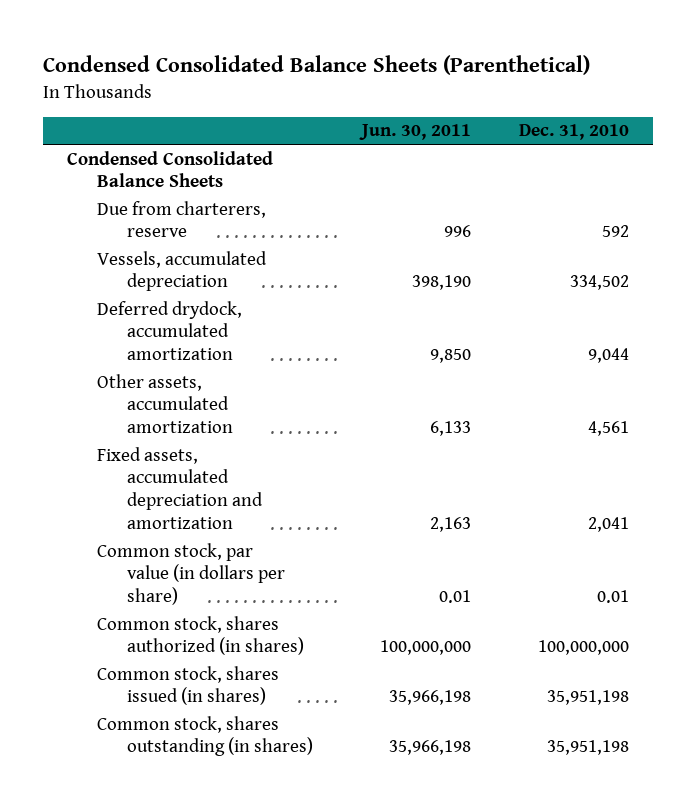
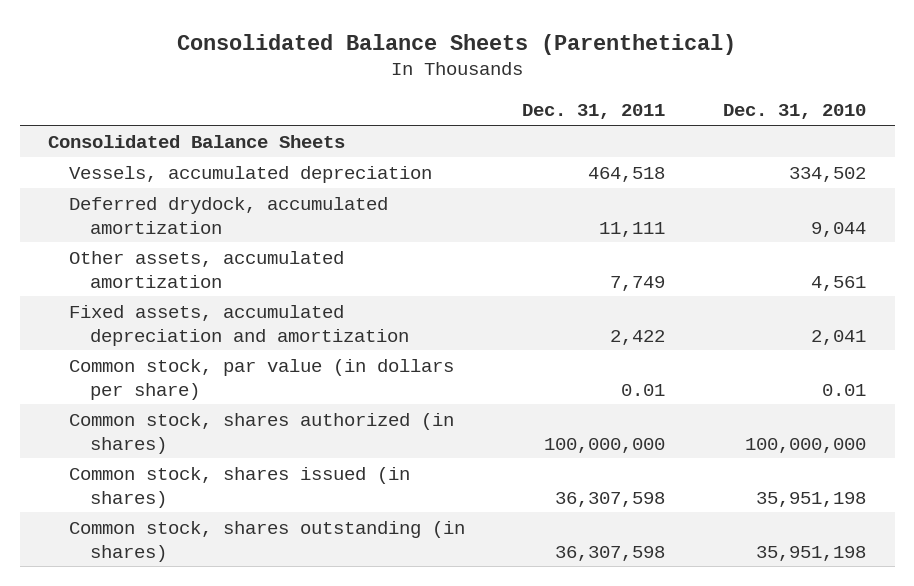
- Condensed Consolidated Balance Sheets (Parenthetical)
+ Consolidated Balance Sheets (Parenthetical)
- | Jun. 30, 2011 | Dec. 31, 2010
+ | Dec. 31, 2011 | Dec. 31, 2010
- Condensed Consolidated Balance Sheets
- Due from charterers, reserve | 996 | 592
+ Consolidated Balance Sheets

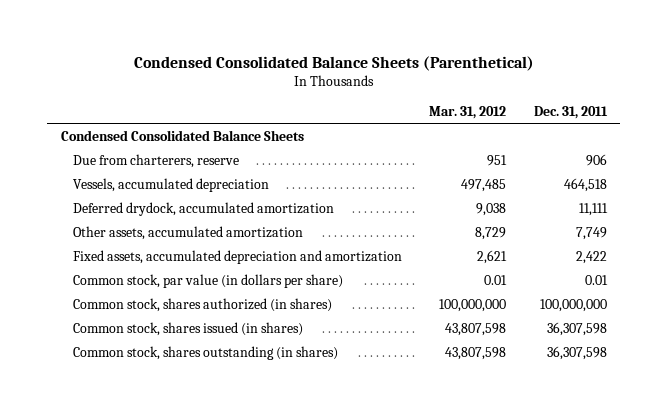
- Consolidated Balance Sheets (Parenthetical)
+ Condensed Consolidated Balance Sheets (Parenthetical)
- | Dec. 31, 2011 | Dec. 31, 2010
+ | Mar. 31, 2012 | Dec. 31, 2011
- Consolidated Balance Sheets
+ Condensed Consolidated Balance Sheets
+ Due from charterers, reserve | 951 | 906

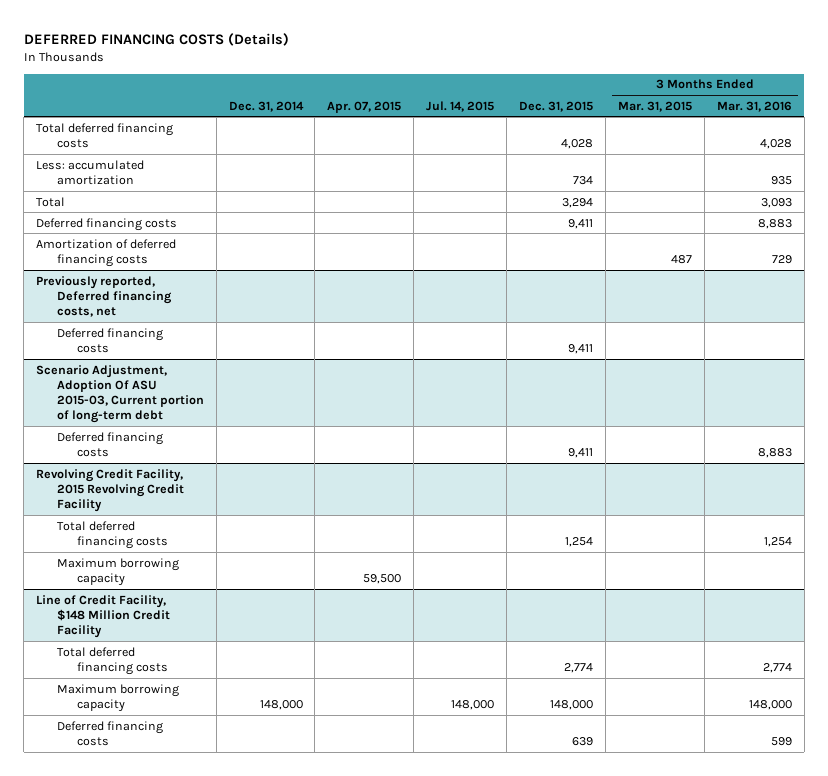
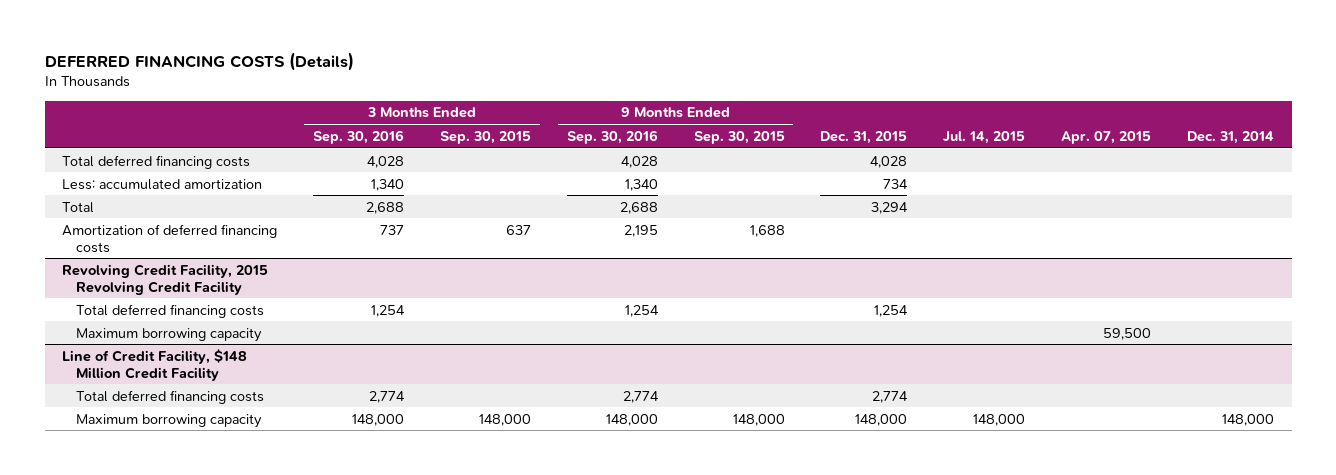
- | Dec. 31, 2014 | Apr. 07, 2015 | Jul. 14, 2015 | Dec. 31, 2015 | 3 Months Ended Mar. 31, 2015 | 3 Months Ended Mar. 31, 2016
+ | 3 Months Ended Sep. 30, 2016 | 3 Months Ended Sep. 30, 2015 | 9 Months Ended Sep. 30, 2016 | 9 Months Ended Sep. 30, 2015 | Dec. 31, 2015 | Jul. 14, 2015 | Apr. 07, 2015 | Dec. 31, 2014
- Deferred financing costs | | | | 9,411 | | 8,883
- Previously reported, Deferred financing costs, net
- Deferred financing costs | | | | 9,411 | |
- Scenario Adjustment, Adoption Of ASU 2015-03, Current portion of long-term debt
- Deferred financing costs | | | | 9,411 | | 8,883
@ Line of Credit Facility, $148 Million Credit Facility
- Deferred financing costs | | | | 639 | | 599

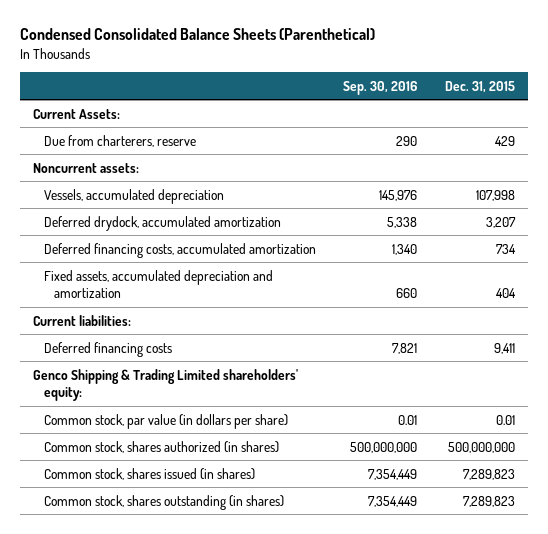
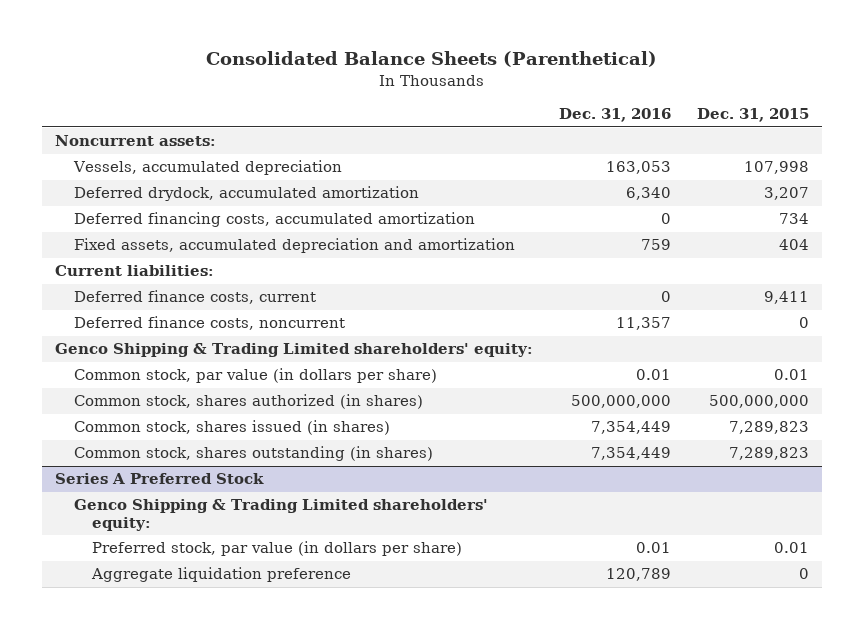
- Condensed Consolidated Balance Sheets (Parenthetical)
+ Consolidated Balance Sheets (Parenthetical)
- | Sep. 30, 2016 | Dec. 31, 2015
+ | Dec. 31, 2016 | Dec. 31, 2015
- Current Assets:
- Due from charterers, reserve | 290 | 429
- Deferred financing costs | 7,821 | 9,411
+ Deferred finance costs, current | 0 | 9,411
+ Deferred finance costs, noncurrent | 11,357 | 0
+ Series A Preferred Stock
+ Genco Shipping & Trading Limited shareholders' equity:
+ Preferred stock, par value (in dollars per share) | 0.01 | 0.01
+ Aggregate liquidation preference | 120,789 | 0

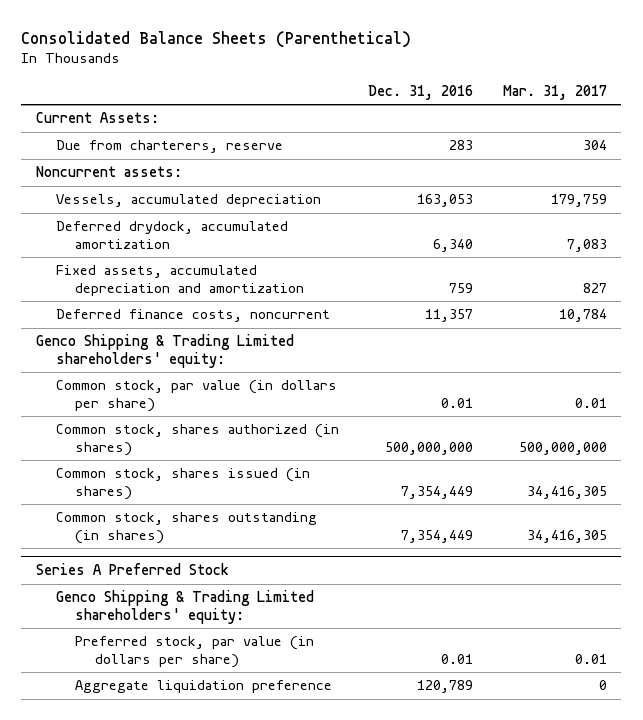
- | Dec. 31, 2016 | Dec. 31, 2015
+ | Dec. 31, 2016 | Mar. 31, 2017
+ Current Assets:
+ Due from charterers, reserve | 283 | 304
- Deferred financing costs, accumulated amortization | 0 | 734
- Current liabilities:
- Deferred finance costs, current | 0 | 9,411

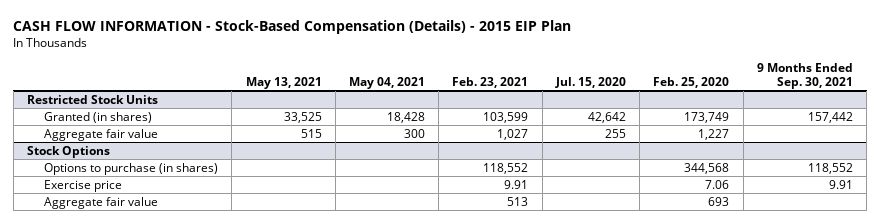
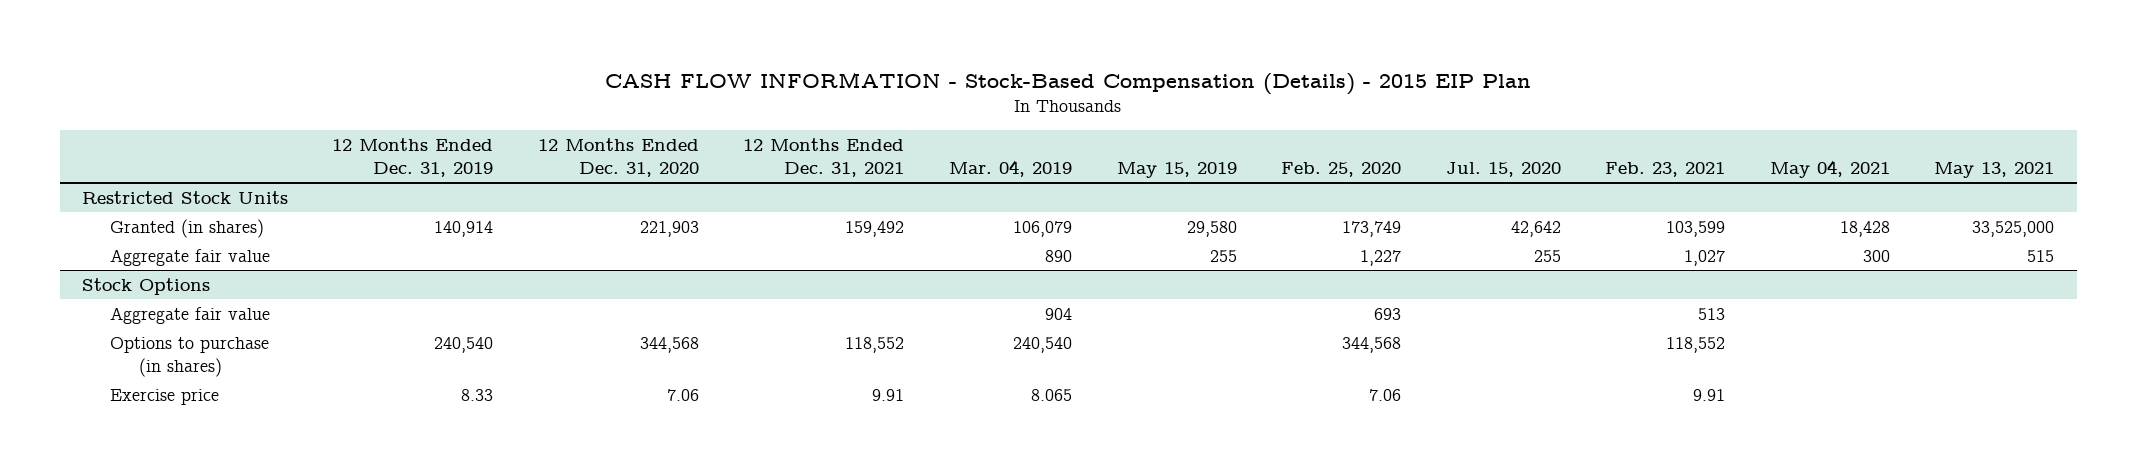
- | May 13, 2021 | May 04, 2021 | Feb. 23, 2021 | Jul. 15, 2020 | Feb. 25, 2020 | 9 Months Ended Sep. 30, 2021
+ | 12 Months Ended Dec. 31, 2019 | 12 Months Ended Dec. 31, 2020 | 12 Months Ended Dec. 31, 2021 | Mar. 04, 2019 | May 15, 2019 | Feb. 25, 2020 | Jul. 15, 2020 | Feb. 23, 2021 | May 04, 2021 | May 13, 2021
@ Restricted Stock Units
- Granted (in shares) | 33,525 | 18,428 | 103,599 | 42,642 | 173,749 | 157,442
+ Granted (in shares) | 140,914 | 221,903 | 159,492 | 106,079 | 29,580 | 173,749 | 42,642 | 103,599 | 18,428 | 33,525,000
@ Stock Options
moved up: Aggregate fair value | | | | 904 | | 693 | | 513 | |

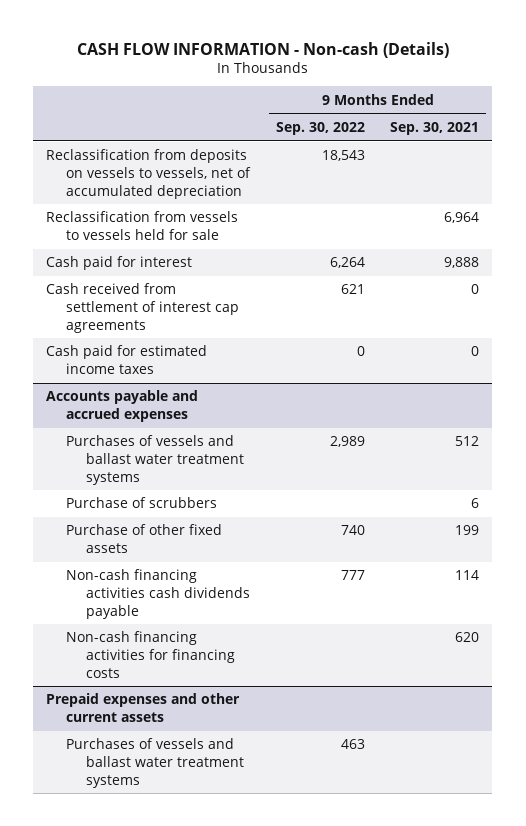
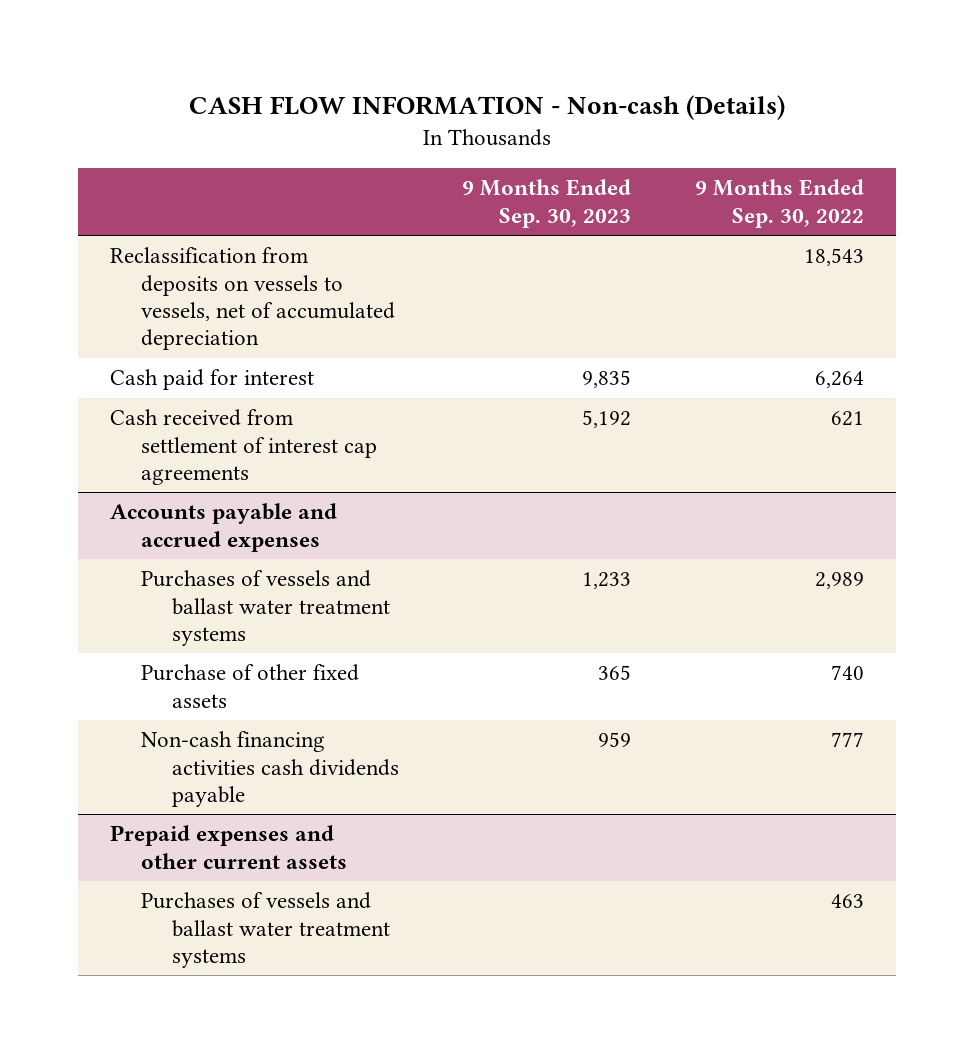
- | 9 Months Ended Sep. 30, 2022 | 9 Months Ended Sep. 30, 2021
+ | 9 Months Ended Sep. 30, 2023 | 9 Months Ended Sep. 30, 2022
- Reclassification from vessels to vessels held for sale | | 6,964
- Cash paid for estimated income taxes | 0 | 0
@ Accounts payable and accrued expenses
- Purchase of scrubbers | | 6
- Non-cash financing activities for financing costs | | 620

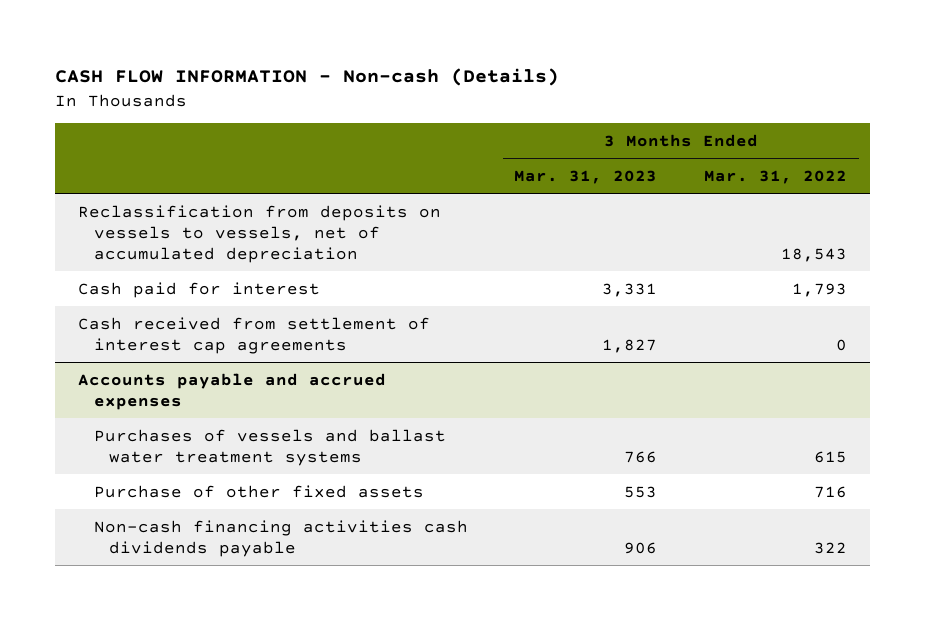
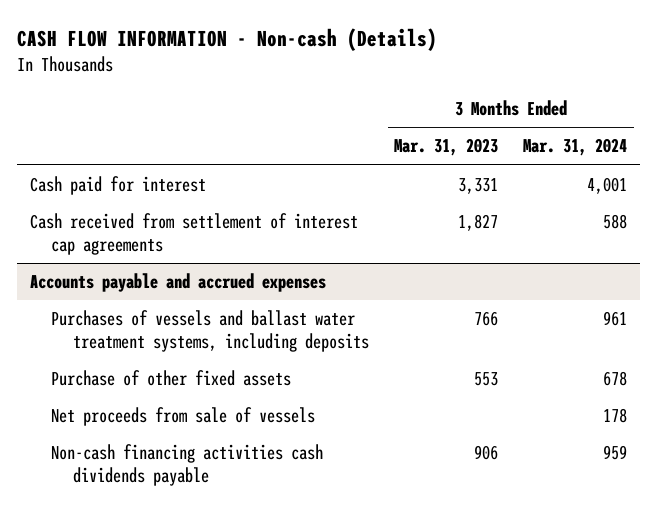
- | 3 Months Ended Mar. 31, 2023 | 3 Months Ended Mar. 31, 2022
+ | 3 Months Ended Mar. 31, 2023 | 3 Months Ended Mar. 31, 2024
- Reclassification from deposits on vessels to vessels, net of accumulated depreciation | | 18,543
@ Accounts payable and accrued expenses
- Purchases of vessels and ballast water treatment systems | 766 | 615
+ Purchases of vessels and ballast water treatment systems, including deposits | 766 | 961
+ Net proceeds from sale of vessels | | 178

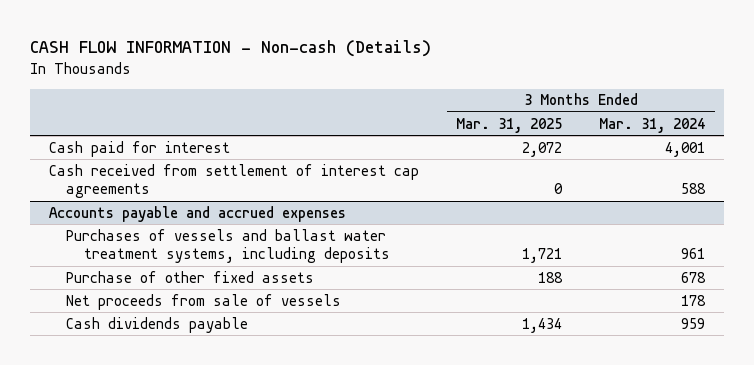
- | 3 Months Ended Mar. 31, 2023 | 3 Months Ended Mar. 31, 2024
+ | 3 Months Ended Mar. 31, 2025 | 3 Months Ended Mar. 31, 2024
@ Accounts payable and accrued expenses
- Non-cash financing activities cash dividends payable | 906 | 959
+ Cash dividends payable | 1,434 | 959

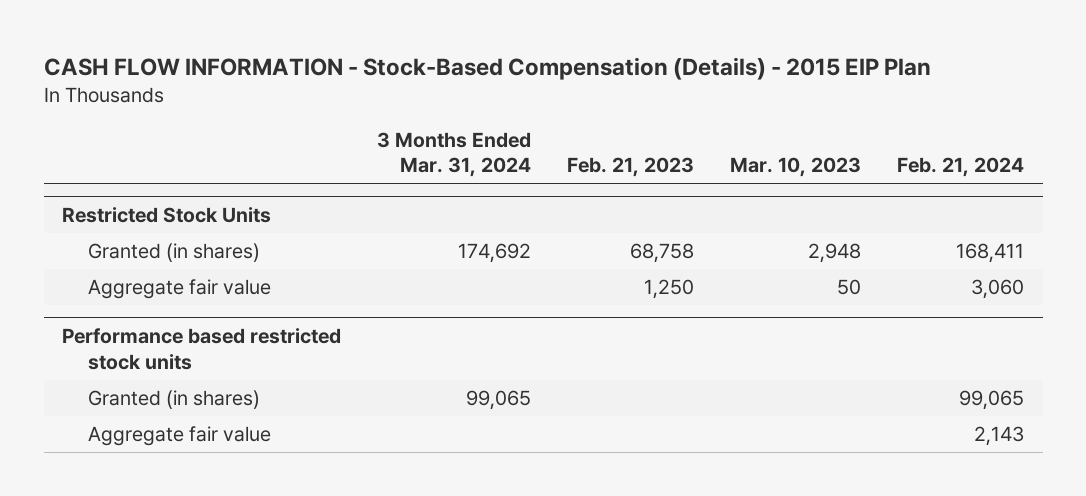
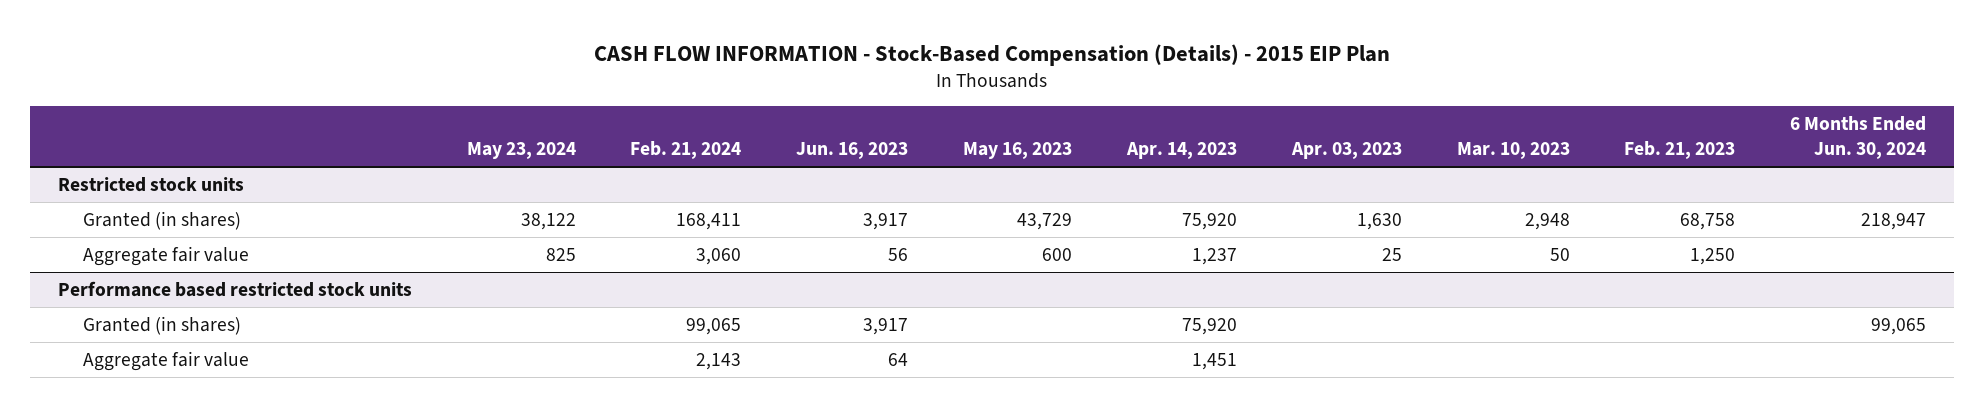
- | 3 Months Ended Mar. 31, 2024 | Feb. 21, 2023 | Mar. 10, 2023 | Feb. 21, 2024
+ | May 23, 2024 | Feb. 21, 2024 | Jun. 16, 2023 | May 16, 2023 | Apr. 14, 2023 | Apr. 03, 2023 | Mar. 10, 2023 | Feb. 21, 2023 | 6 Months Ended Jun. 30, 2024
- Restricted Stock Units
+ Restricted stock units

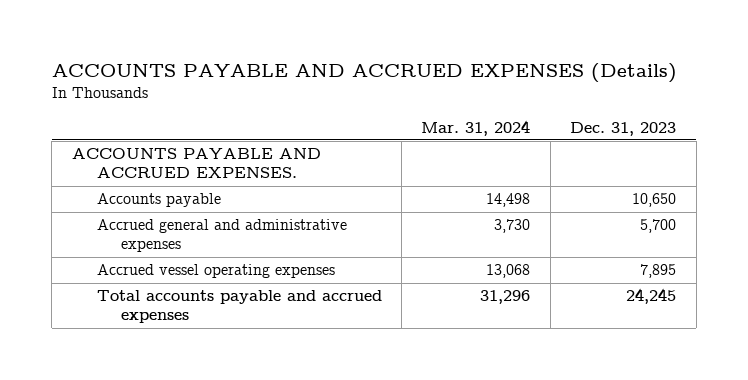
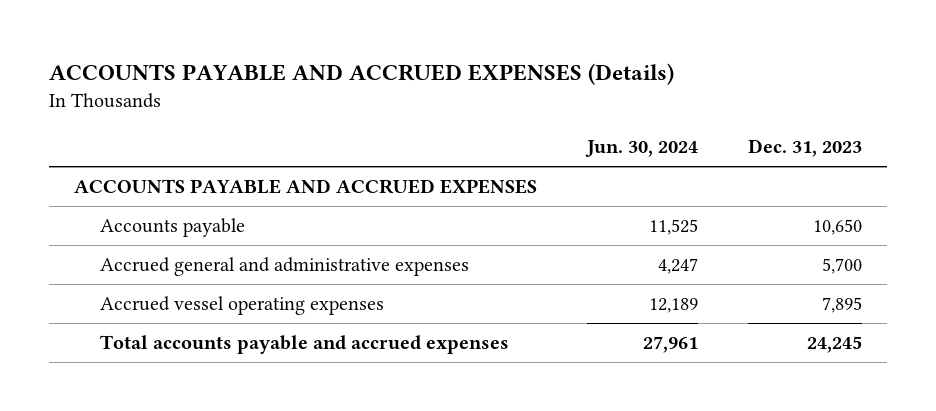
- | Mar. 31, 2024 | Dec. 31, 2023
+ | Jun. 30, 2024 | Dec. 31, 2023
- ACCOUNTS PAYABLE AND ACCRUED EXPENSES.
+ ACCOUNTS PAYABLE AND ACCRUED EXPENSES

